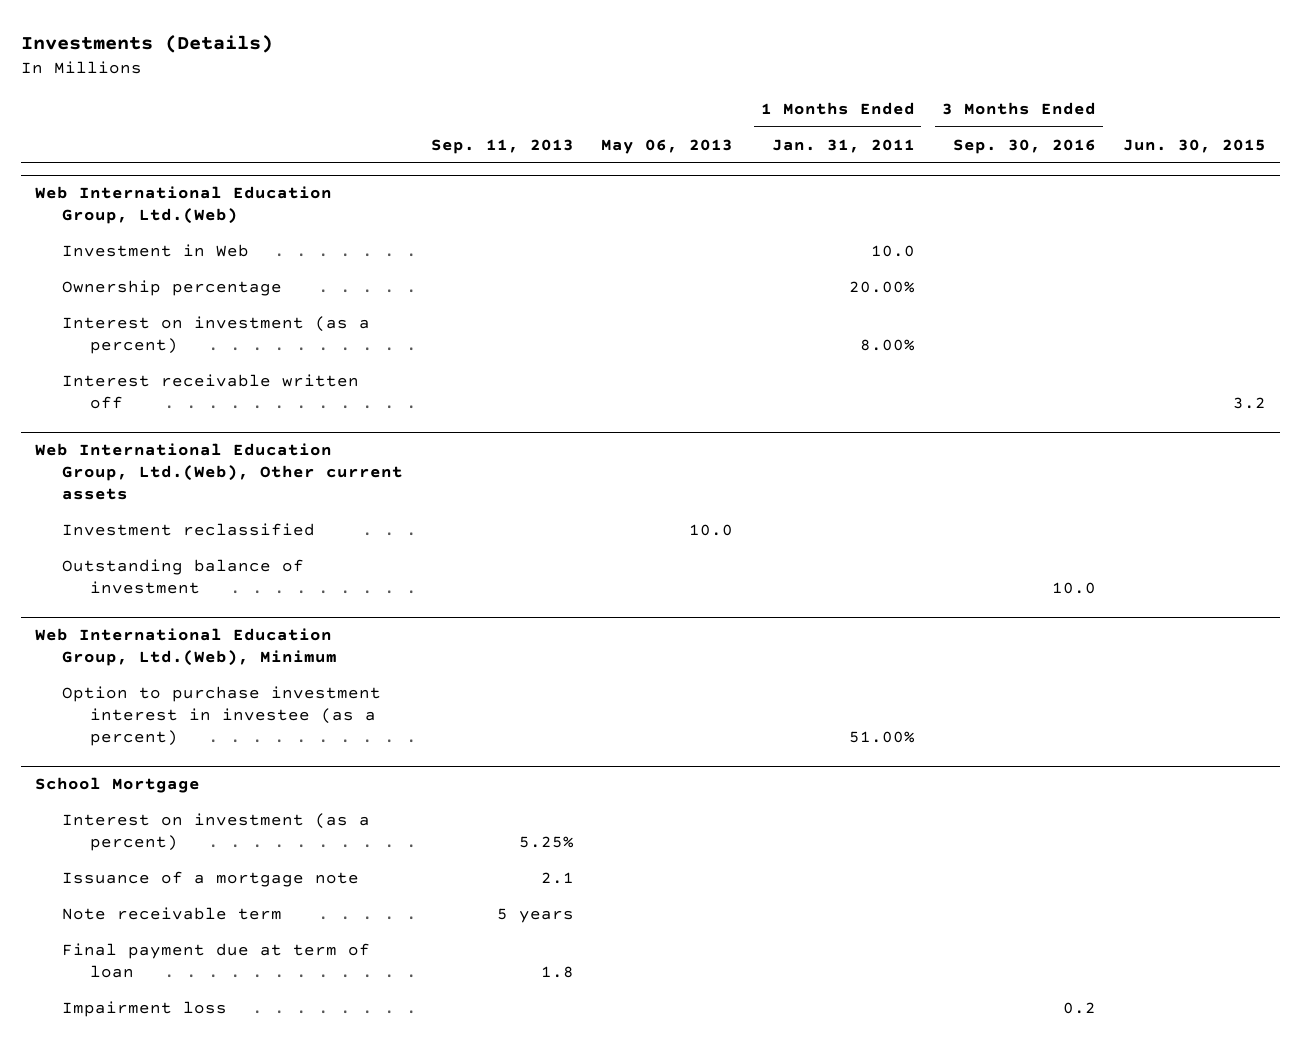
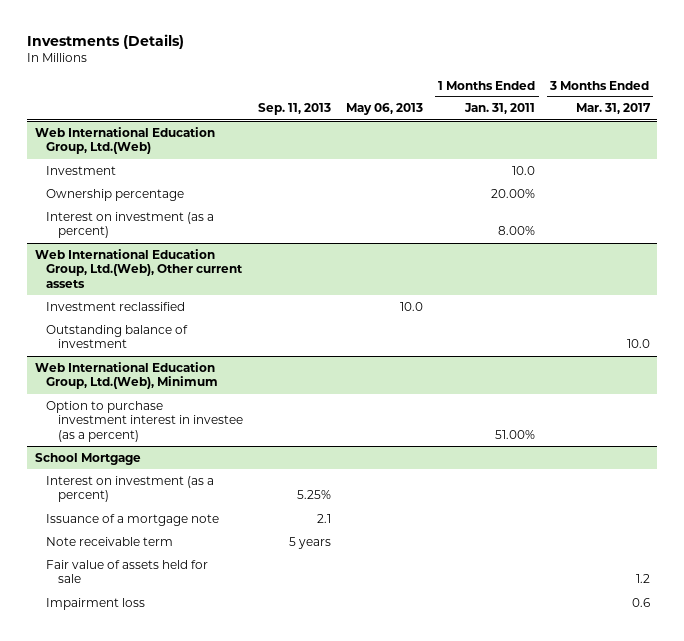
- | Sep. 11, 2013 | May 06, 2013 | 1 Months Ended Jan. 31, 2011 | 3 Months Ended Sep. 30, 2016 | Jun. 30, 2015
+ | Sep. 11, 2013 | May 06, 2013 | 1 Months Ended Jan. 31, 2011 | 3 Months Ended Mar. 31, 2017
@ Web International Education Group, Ltd.(Web)
- Investment in Web | | | 10.0 | |
+ Investment | | | 10.0 |
- Interest receivable written off | | | | | 3.2
@ School Mortgage
- Final payment due at term of loan | 1.8 | | | |
+ Fair value of assets held for sale | | | | 1.2

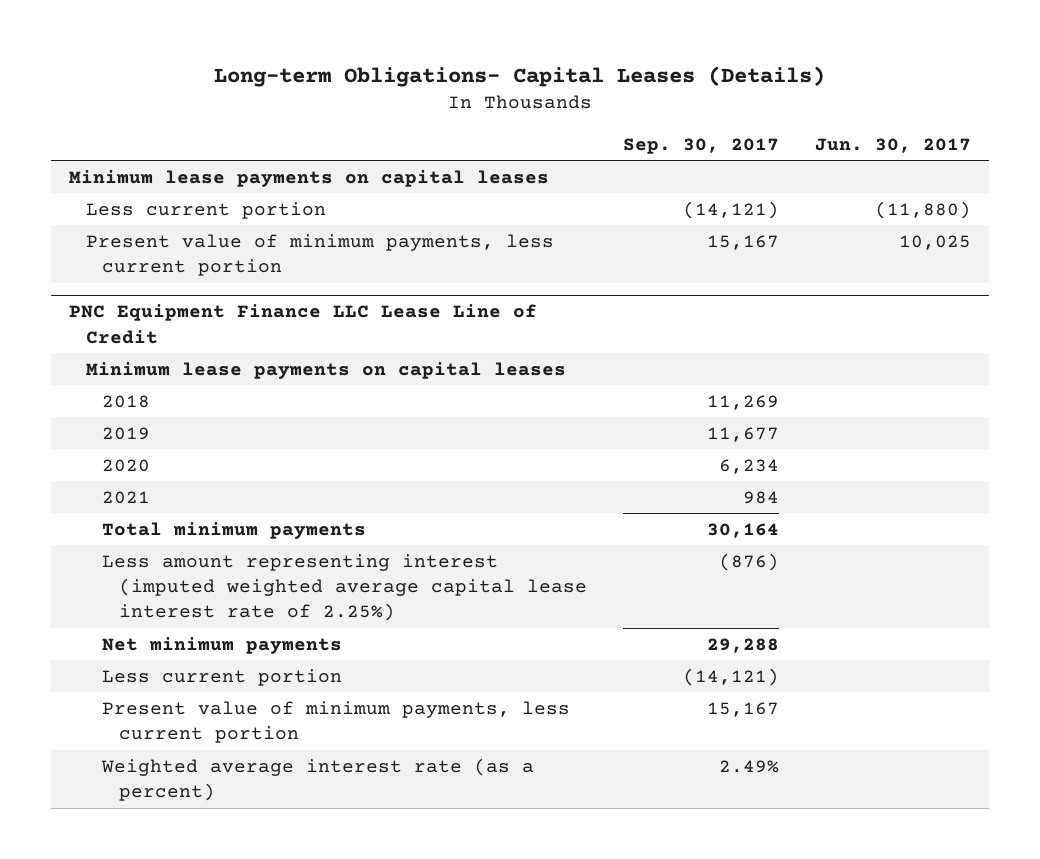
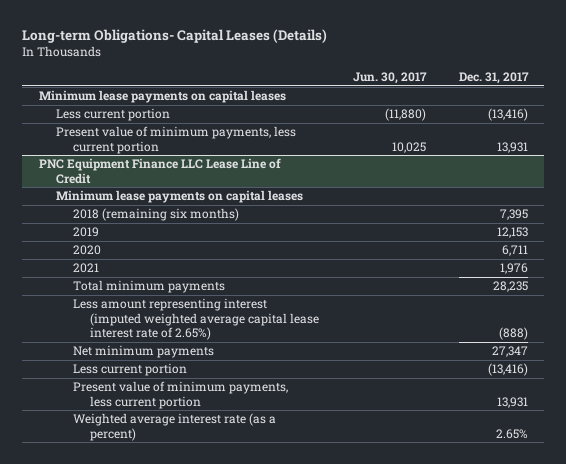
- | Sep. 30, 2017 | Jun. 30, 2017
+ | Jun. 30, 2017 | Dec. 31, 2017
@ PNC Equipment Finance LLC Lease Line of Credit
- 2018 | 11,269 |
+ 2018 (remaining six months) | | 7,395
- Less amount representing interest (imputed weighted average capital lease interest rate of 2.25%) | (876) |
+ Less amount representing interest (imputed weighted average capital lease interest rate of 2.65%) | | (888)

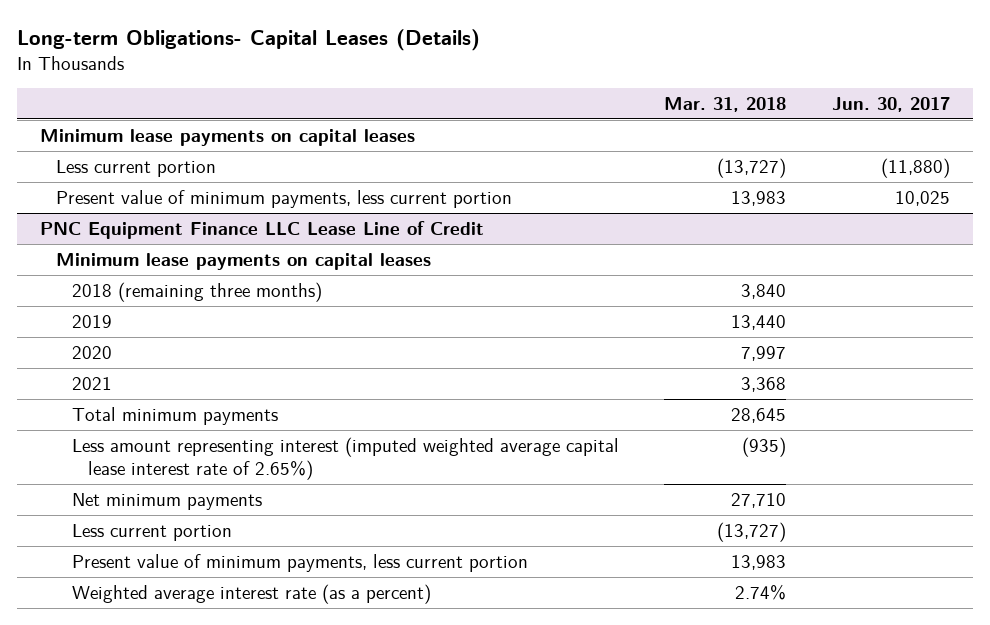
- | Jun. 30, 2017 | Dec. 31, 2017
+ | Mar. 31, 2018 | Jun. 30, 2017
@ PNC Equipment Finance LLC Lease Line of Credit
- 2018 (remaining six months) | | 7,395
+ 2018 (remaining three months) | 3,840 |

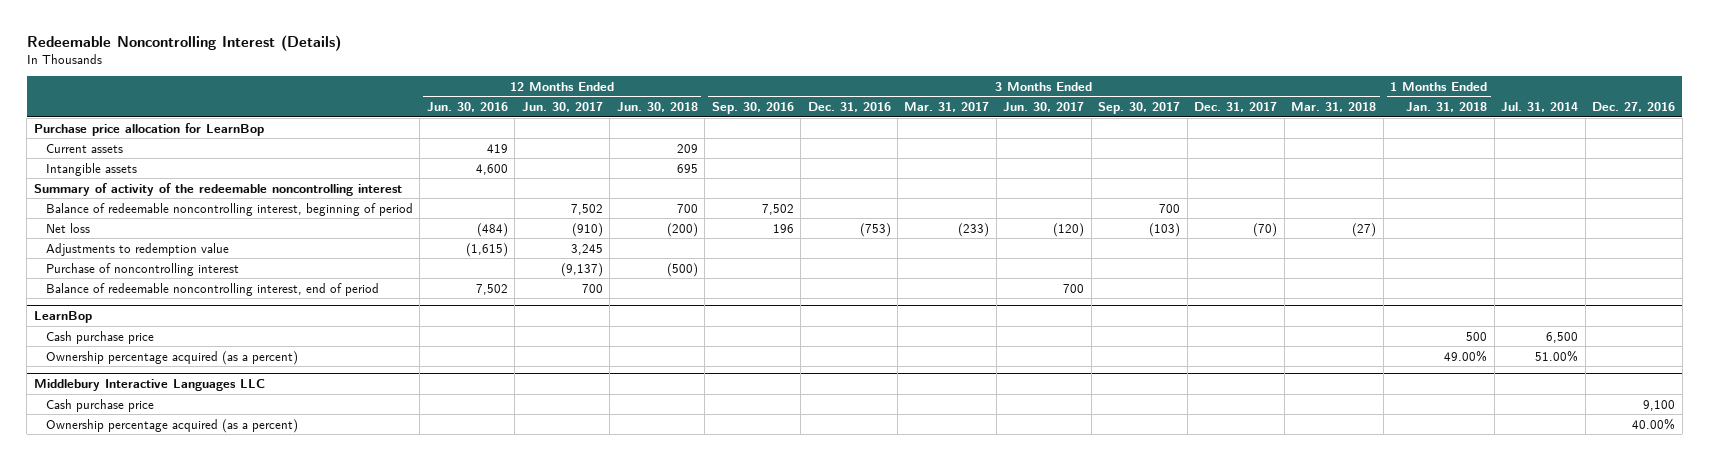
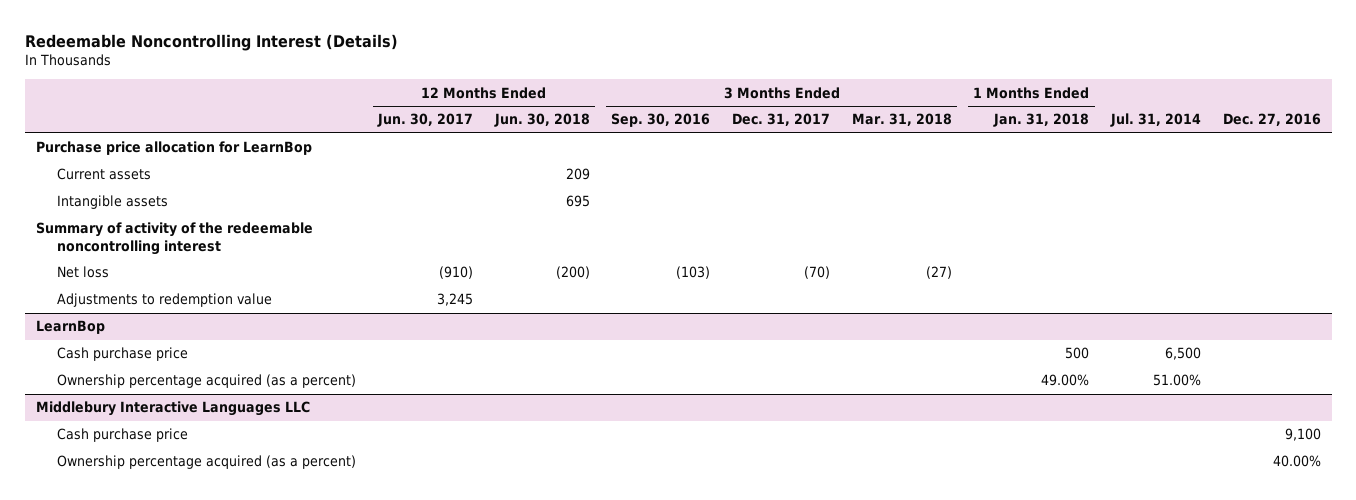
- | 12 Months Ended Jun. 30, 2016 | 12 Months Ended Jun. 30, 2017 | 12 Months Ended Jun. 30, 2018 | 3 Months Ended Sep. 30, 2016 | 3 Months Ended Dec. 31, 2016 | 3 Months Ended Mar. 31, 2017 | 3 Months Ended Jun. 30, 2017 | 3 Months Ended Sep. 30, 2017 | 3 Months Ended Dec. 31, 2017 | 3 Months Ended Mar. 31, 2018 | 1 Months Ended Jan. 31, 2018 | Jul. 31, 2014 | Dec. 27, 2016
+ | 12 Months Ended Jun. 30, 2017 | 12 Months Ended Jun. 30, 2018 | 3 Months Ended Sep. 30, 2016 | 3 Months Ended Dec. 31, 2017 | 3 Months Ended Mar. 31, 2018 | 1 Months Ended Jan. 31, 2018 | Jul. 31, 2014 | Dec. 27, 2016
- Balance of redeemable noncontrolling interest, beginning of period | | 7,502 | 700 | 7,502 | | | | 700 | | | | |
- Net loss | (484) | (910) | (200) | 196 | (753) | (233) | (120) | (103) | (70) | (27) | | |
+ Net loss | (910) | (200) | (103) | (70) | (27) | | |
- Purchase of noncontrolling interest | | (9,137) | (500) | | | | | | | | | |
- Balance of redeemable noncontrolling interest, end of period | 7,502 | 700 | | | | | 700 | | | | | |

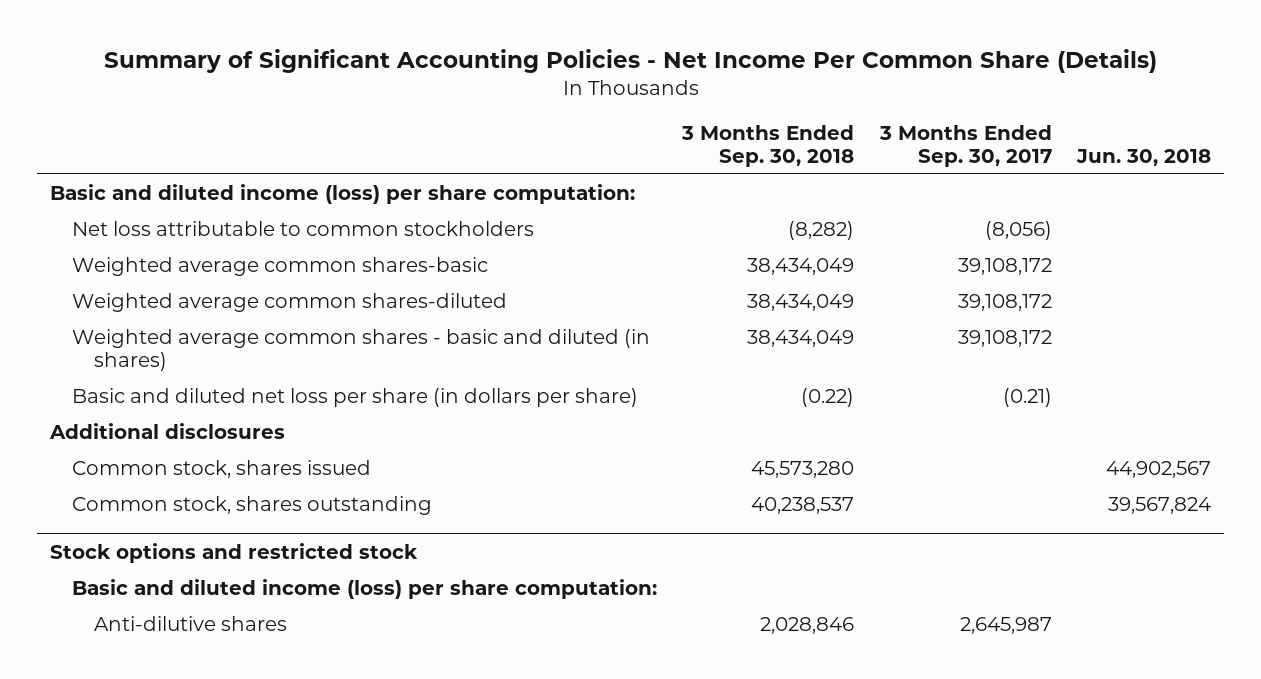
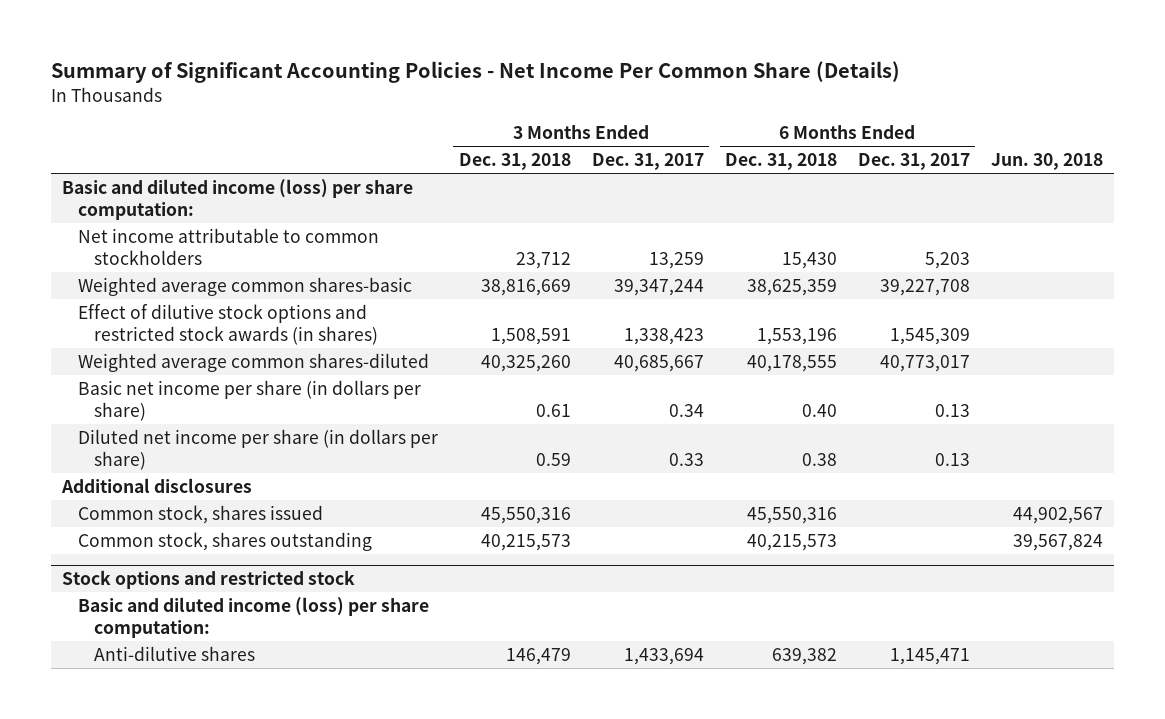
- | 3 Months Ended Sep. 30, 2018 | 3 Months Ended Sep. 30, 2017 | Jun. 30, 2018
+ | 3 Months Ended Dec. 31, 2018 | 3 Months Ended Dec. 31, 2017 | 6 Months Ended Dec. 31, 2018 | 6 Months Ended Dec. 31, 2017 | Jun. 30, 2018
- Net loss attributable to common stockholders | (8,282) | (8,056) |
+ Net income attributable to common stockholders | 23,712 | 13,259 | 15,430 | 5,203 |
+ Effect of dilutive stock options and restricted stock awards (in shares) | 1,508,591 | 1,338,423 | 1,553,196 | 1,545,309 |
- Weighted average common shares - basic and diluted (in shares) | 38,434,049 | 39,108,172 |
- Basic and diluted net loss per share (in dollars per share) | (0.22) | (0.21) |
+ Basic net income per share (in dollars per share) | 0.61 | 0.34 | 0.40 | 0.13 |
+ Diluted net income per share (in dollars per share) | 0.59 | 0.33 | 0.38 | 0.13 |

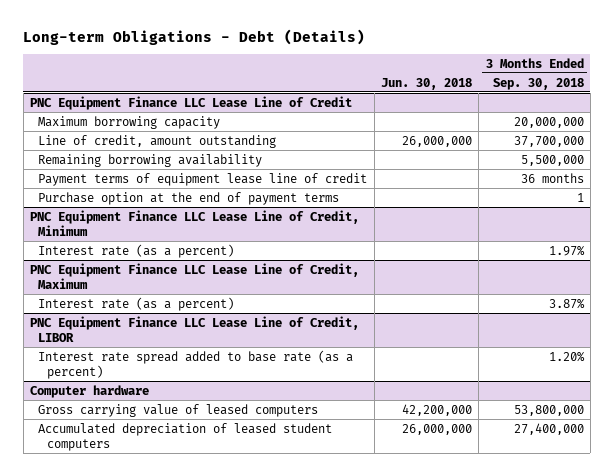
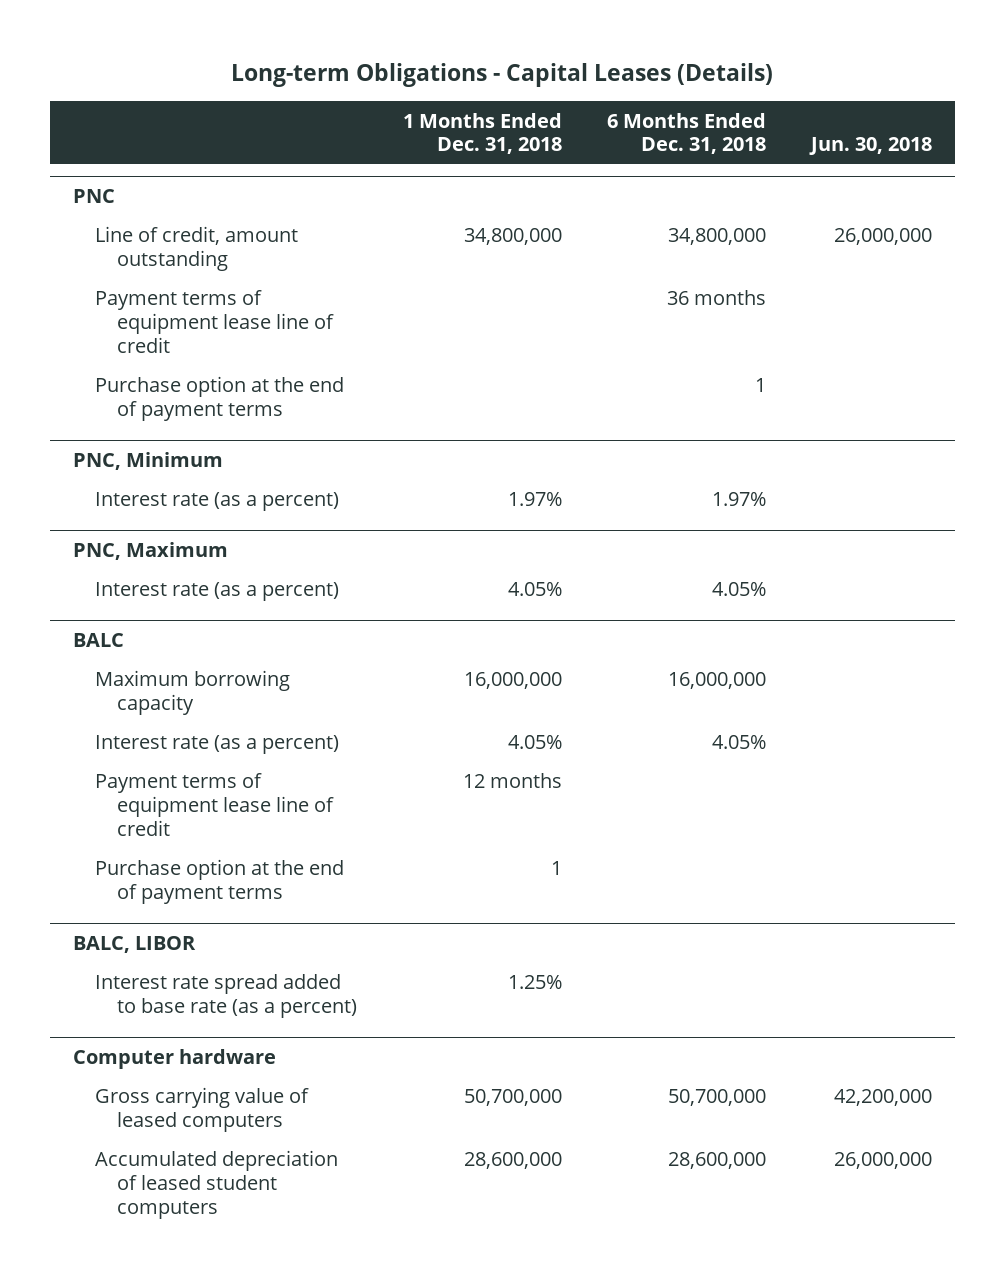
- Long-term Obligations - Debt (Details)
+ Long-term Obligations - Capital Leases (Details)
- | Jun. 30, 2018 | 3 Months Ended Sep. 30, 2018
+ | 1 Months Ended Dec. 31, 2018 | 6 Months Ended Dec. 31, 2018 | Jun. 30, 2018
- PNC Equipment Finance LLC Lease Line of Credit
- Maximum borrowing capacity | | 20,000,000
+ PNC
- Remaining borrowing availability | | 5,500,000
- PNC Equipment Finance LLC Lease Line of Credit, Minimum
+ PNC, Minimum
- PNC Equipment Finance LLC Lease Line of Credit, Maximum
+ PNC, Maximum
- PNC Equipment Finance LLC Lease Line of Credit, LIBOR
- Interest rate spread added to base rate (as a percent) | | 1.20%
+ BALC
+ Maximum borrowing capacity | 16,000,000 | 16,000,000 |
+ Interest rate (as a percent) | 4.05% | 4.05% |
+ Payment terms of equipment lease line of credit | 12 months | |
+ Purchase option at the end of payment terms | 1 | |
+ BALC, LIBOR
+ Interest rate spread added to base rate (as a percent) | 1.25% | |

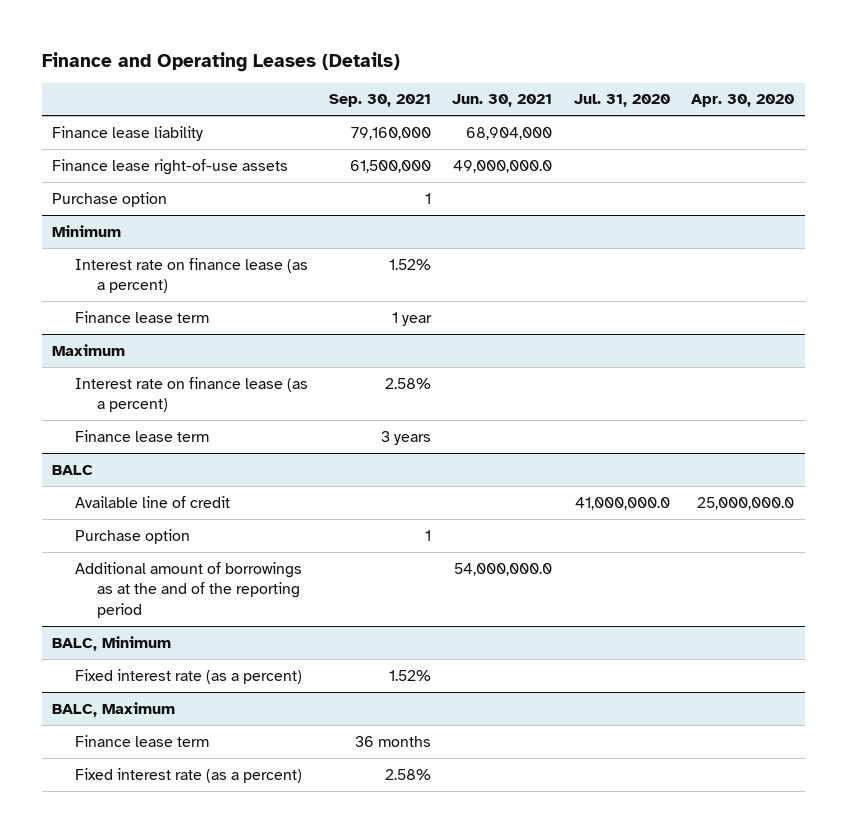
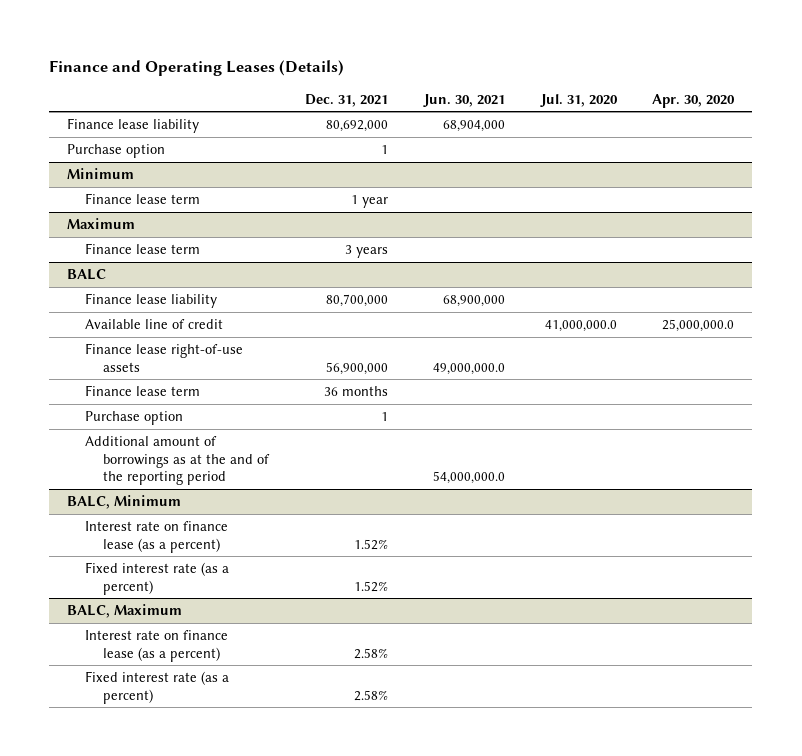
- | Sep. 30, 2021 | Jun. 30, 2021 | Jul. 31, 2020 | Apr. 30, 2020
+ | Dec. 31, 2021 | Jun. 30, 2021 | Jul. 31, 2020 | Apr. 30, 2020
- Finance lease right-of-use assets | 61,500,000 | 49,000,000.0 | |
@ Minimum
- Interest rate on finance lease (as a percent) | 1.52% | | |
@ Maximum
- Interest rate on finance lease (as a percent) | 2.58% | | |
@ BALC
+ Finance lease liability | 80,700,000 | 68,900,000 | |
+ Finance lease right-of-use assets | 56,900,000 | 49,000,000.0 | |
+ Finance lease term | 36 months | | |
@ BALC, Minimum
+ Interest rate on finance lease (as a percent) | 1.52% | | |
@ BALC, Maximum
- Finance lease term | 36 months | | |
+ Interest rate on finance lease (as a percent) | 2.58% | | |

